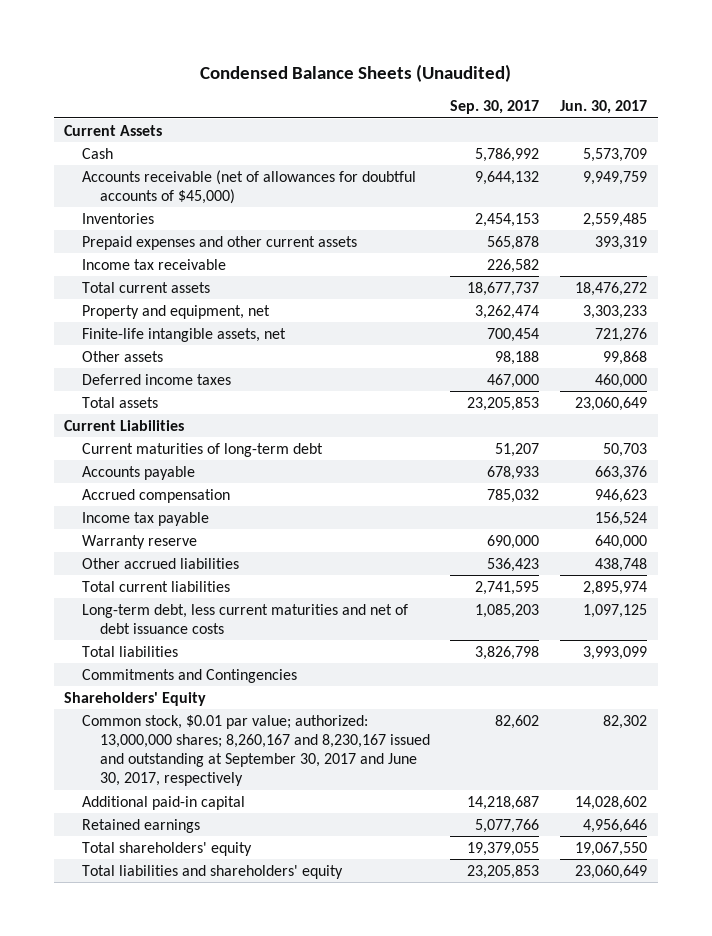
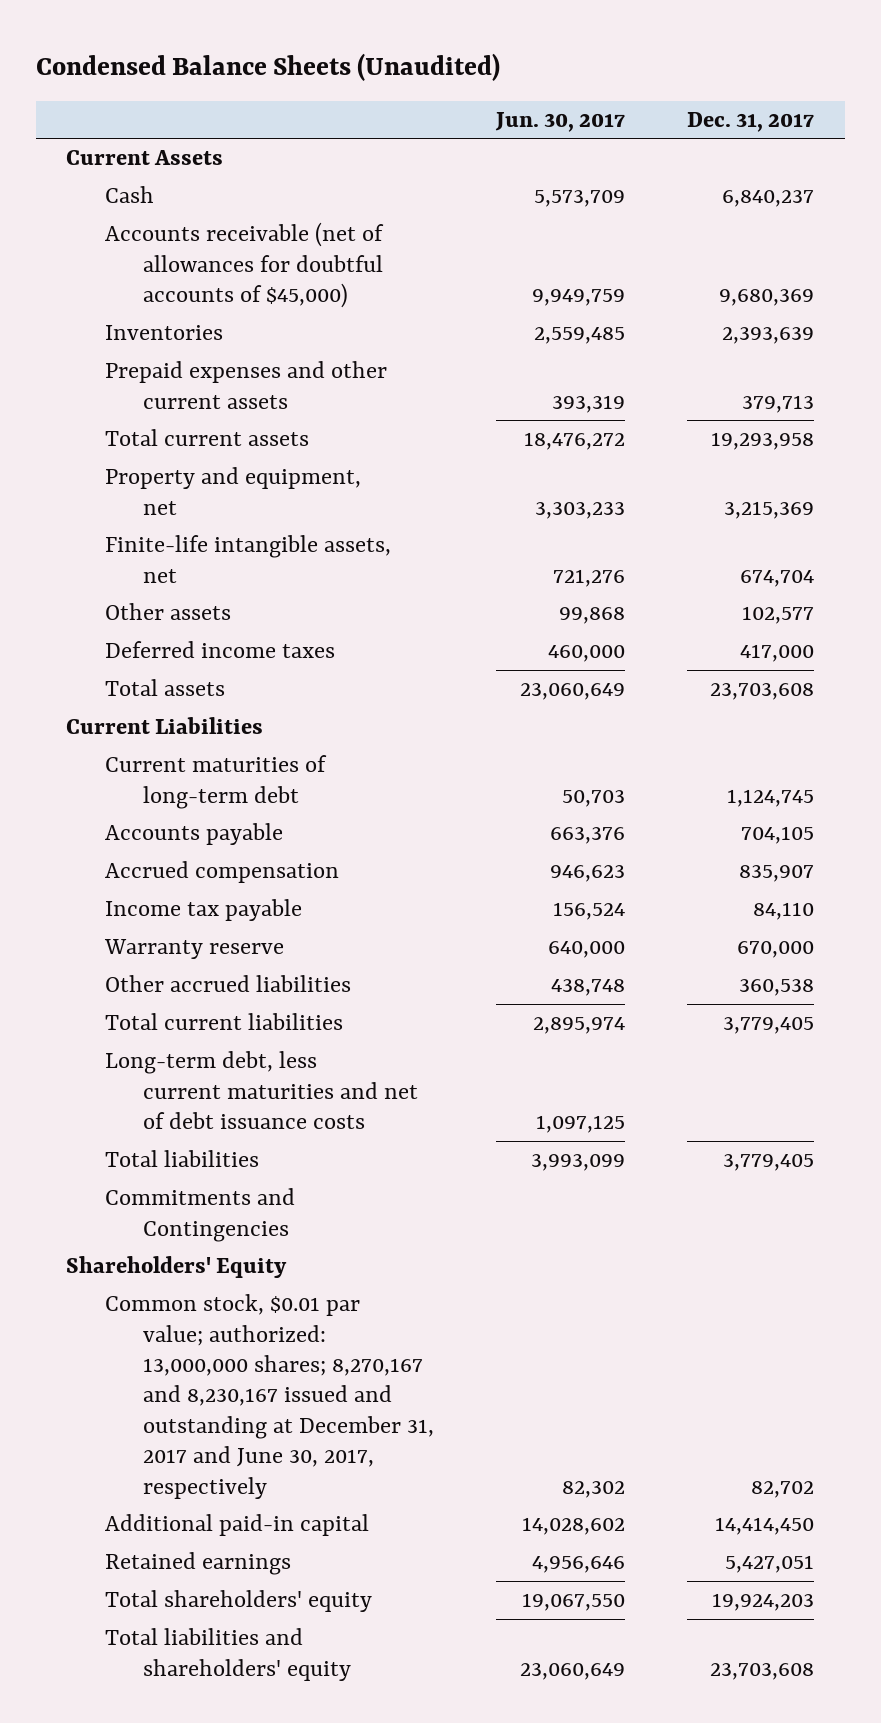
- | Sep. 30, 2017 | Jun. 30, 2017
+ | Jun. 30, 2017 | Dec. 31, 2017
- Income tax receivable | 226,582 |
- Common stock, $0.01 par value; authorized: 13,000,000 shares; 8,260,167 and 8,230,167 issued and outstanding at September 30, 2017 and June 30, 2017, respectively | 82,602 | 82,302
+ Common stock, $0.01 par value; authorized: 13,000,000 shares; 8,270,167 and 8,230,167 issued and outstanding at December 31, 2017 and June 30, 2017, respectively | 82,302 | 82,702

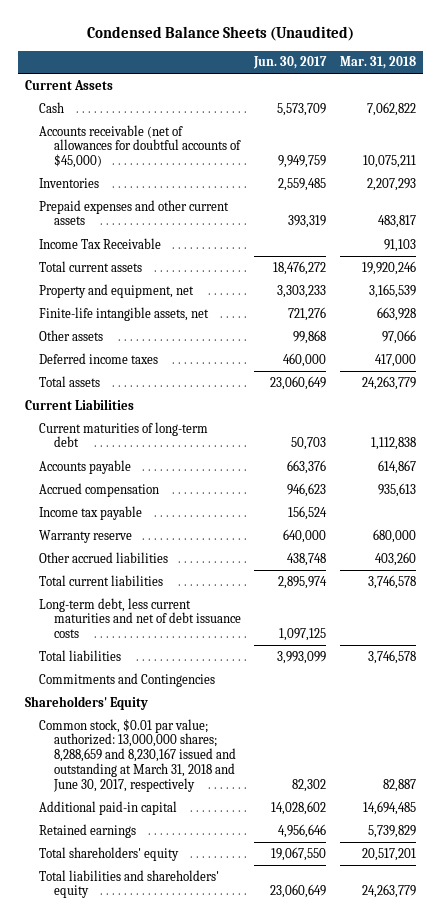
- | Jun. 30, 2017 | Dec. 31, 2017
+ | Jun. 30, 2017 | Mar. 31, 2018
+ Income Tax Receivable | | 91,103
- Common stock, $0.01 par value; authorized: 13,000,000 shares; 8,270,167 and 8,230,167 issued and outstanding at December 31, 2017 and June 30, 2017, respectively | 82,302 | 82,702
+ Common stock, $0.01 par value; authorized: 13,000,000 shares; 8,288,659 and 8,230,167 issued and outstanding at March 31, 2018 and June 30, 2017, respectively | 82,302 | 82,887

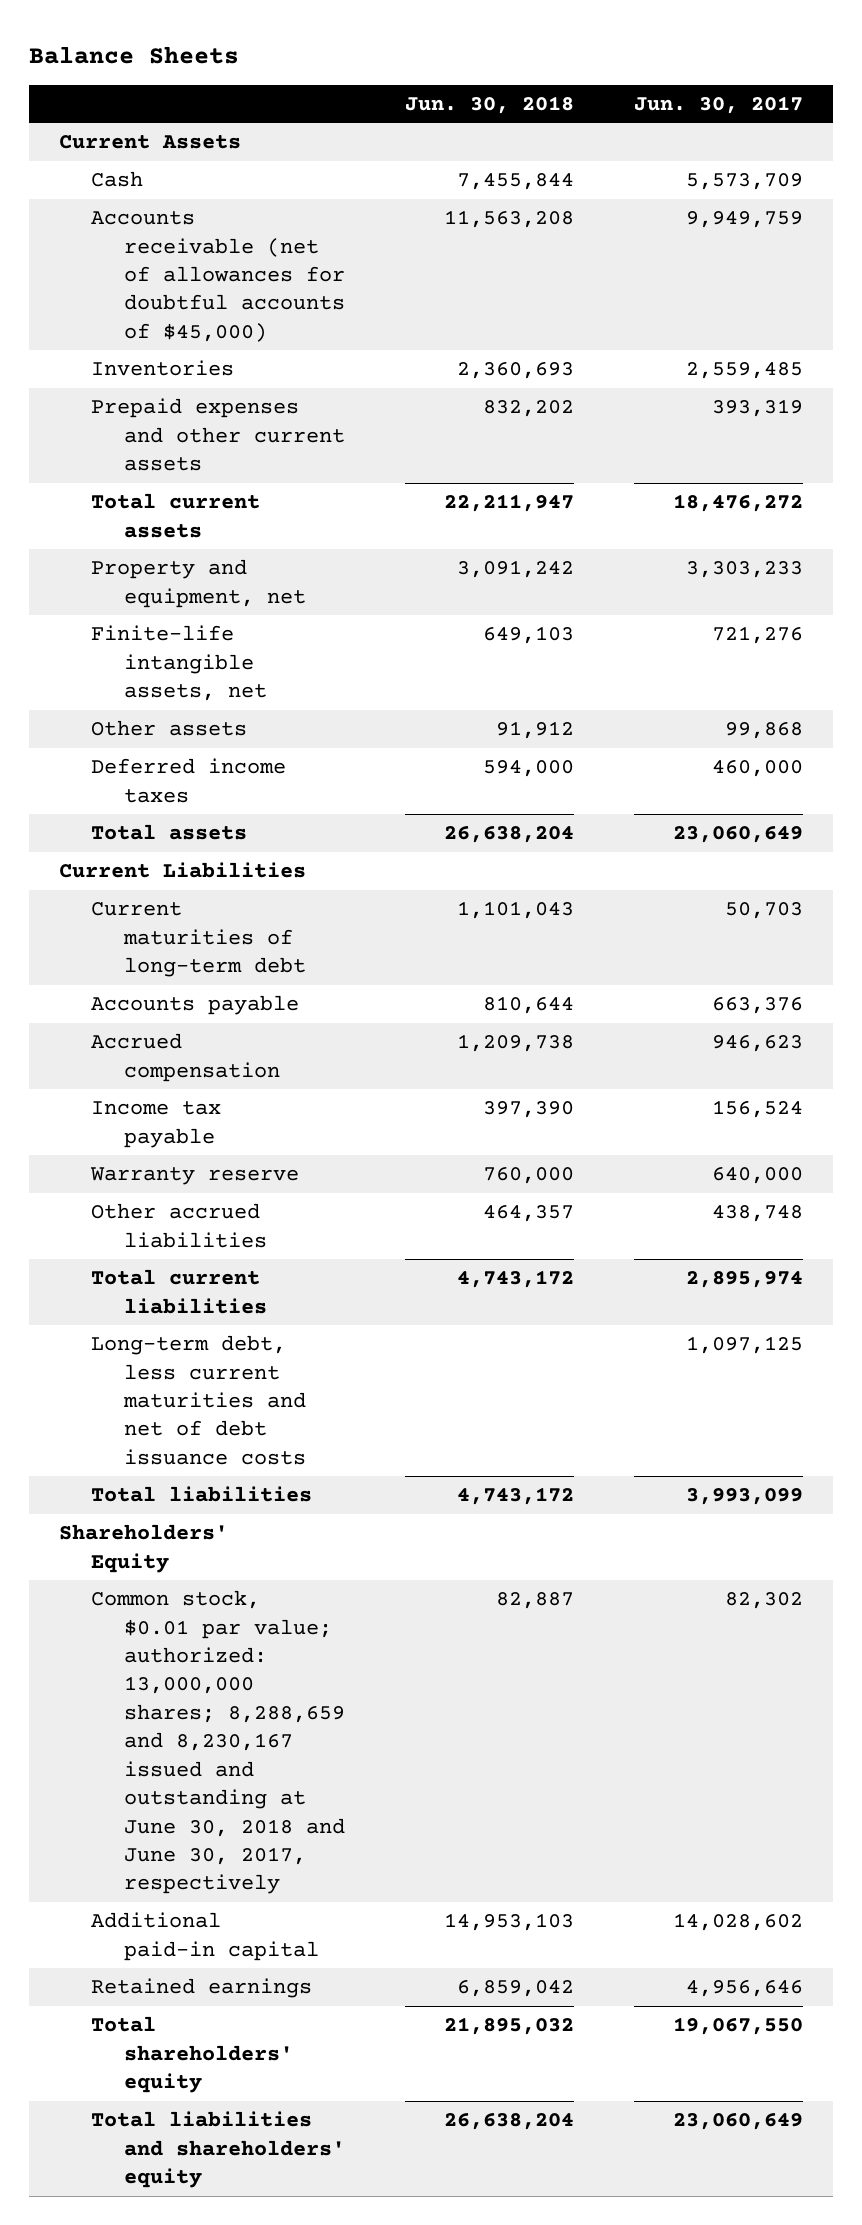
- Condensed Balance Sheets (Unaudited)
+ Balance Sheets
- | Jun. 30, 2017 | Mar. 31, 2018
+ | Jun. 30, 2018 | Jun. 30, 2017
- Income Tax Receivable | | 91,103
- Commitments and Contingencies
- Common stock, $0.01 par value; authorized: 13,000,000 shares; 8,288,659 and 8,230,167 issued and outstanding at March 31, 2018 and June 30, 2017, respectively | 82,302 | 82,887
+ Common stock, $0.01 par value; authorized: 13,000,000 shares; 8,288,659 and 8,230,167 issued and outstanding at June 30, 2018 and June 30, 2017, respectively | 82,887 | 82,302

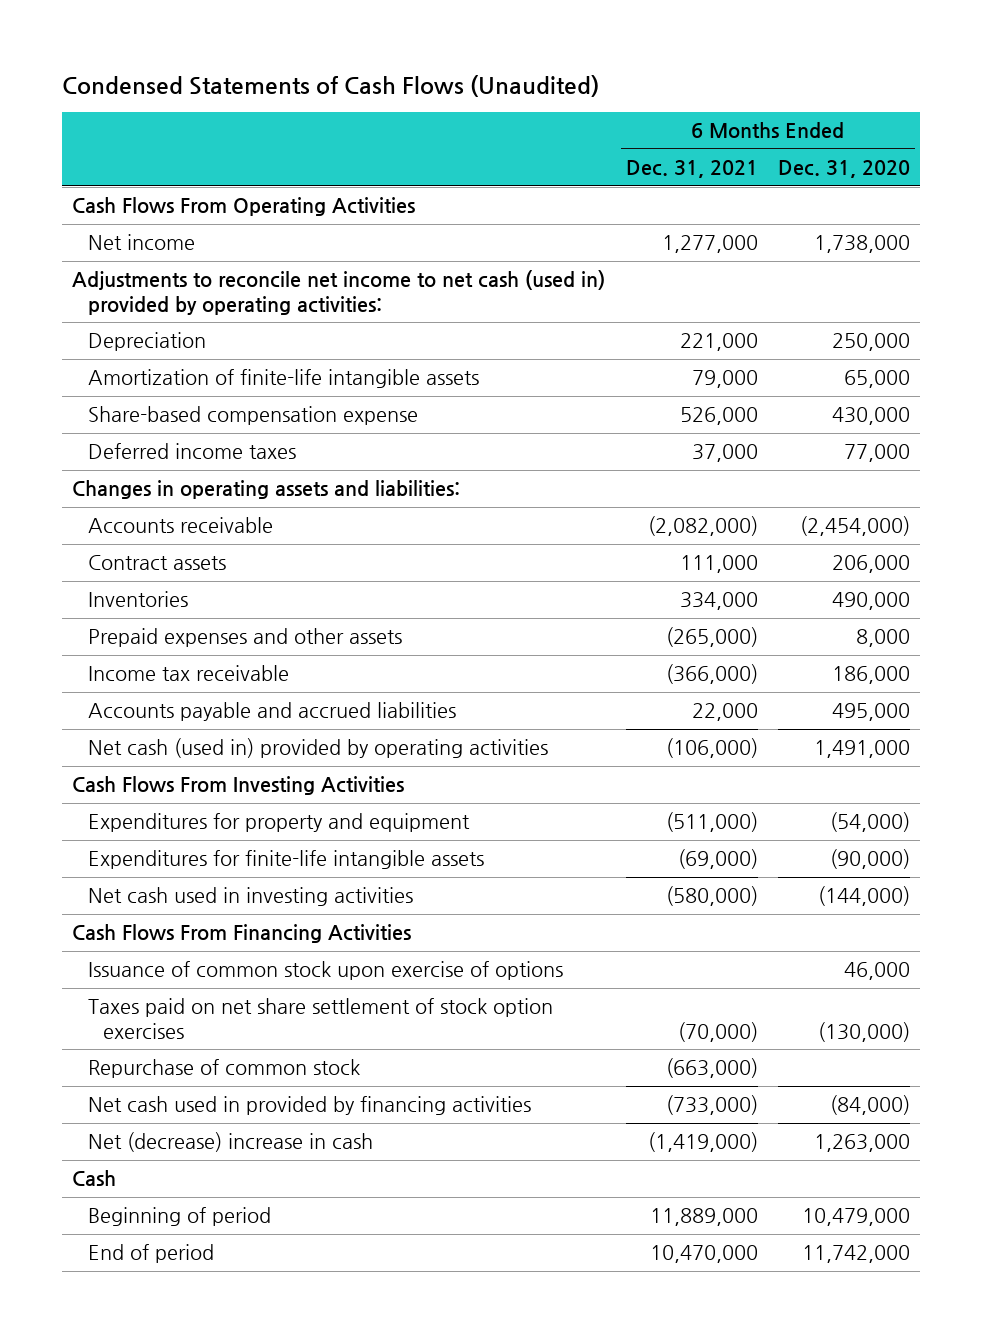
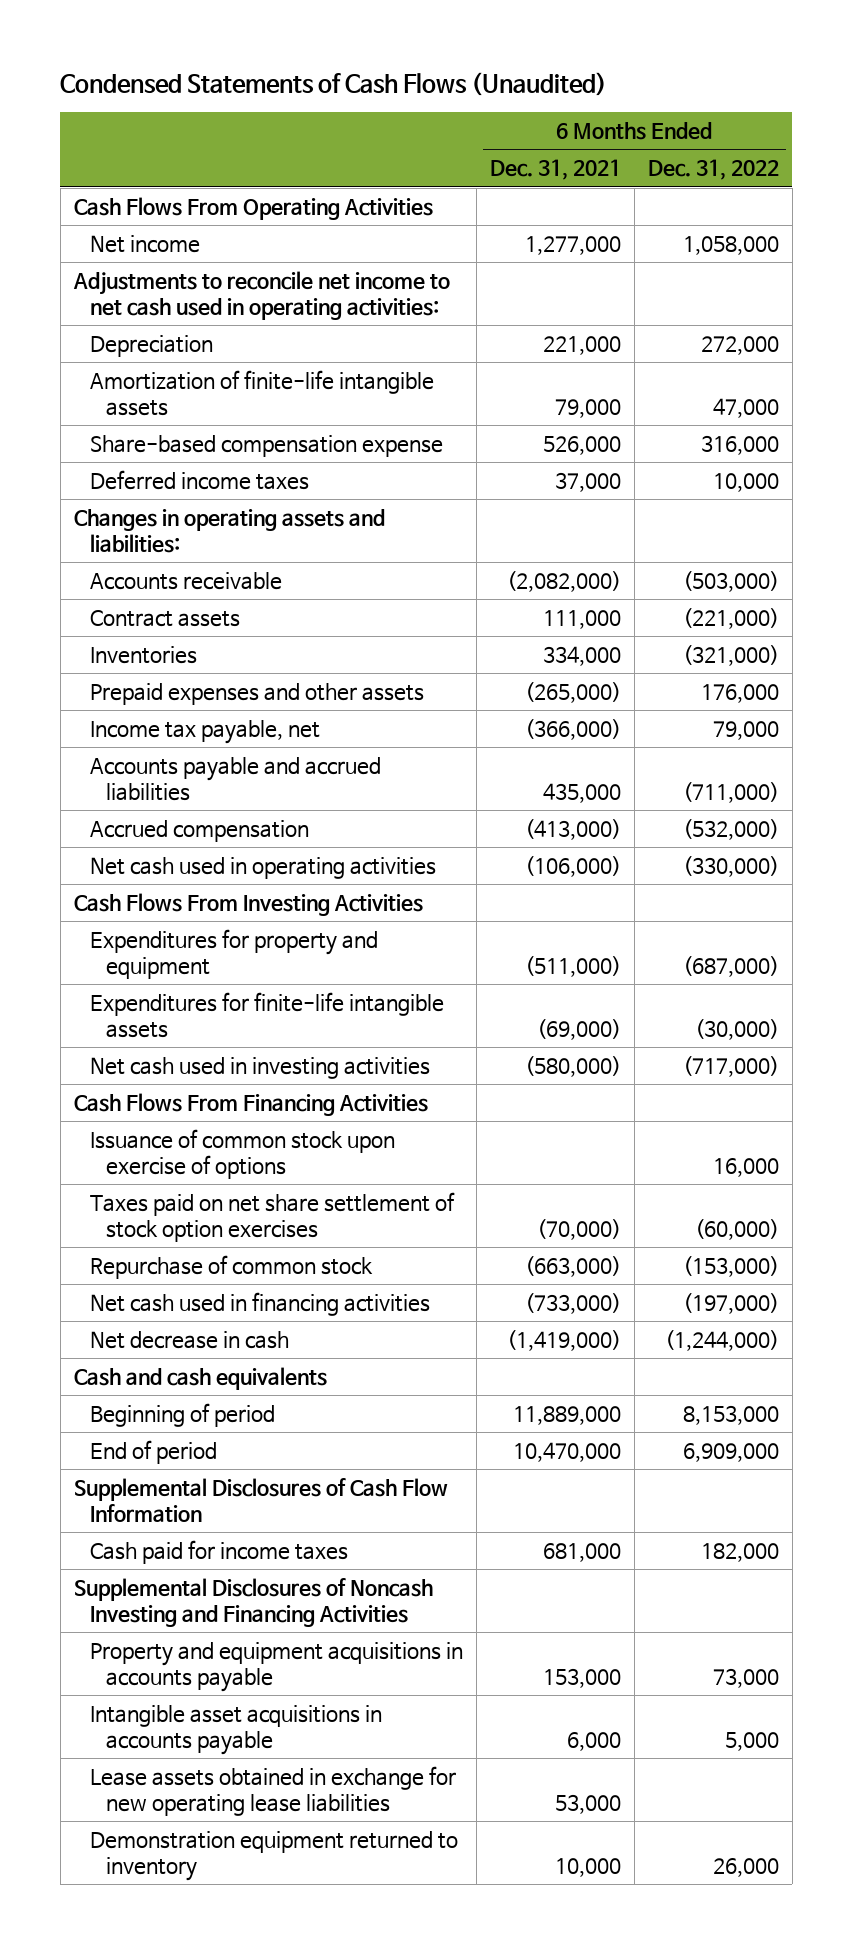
- | 6 Months Ended Dec. 31, 2021 | 6 Months Ended Dec. 31, 2020
+ | 6 Months Ended Dec. 31, 2021 | 6 Months Ended Dec. 31, 2022
- Adjustments to reconcile net income to net cash (used in) provided by operating activities:
+ Adjustments to reconcile net income to net cash used in operating activities:
- Income tax receivable | (366,000) | 186,000
- Accounts payable and accrued liabilities | 22,000 | 495,000
- Net cash (used in) provided by operating activities | (106,000) | 1,491,000
+ Income tax payable, net | (366,000) | 79,000
+ Accounts payable and accrued liabilities | 435,000 | (711,000)
+ Accrued compensation | (413,000) | (532,000)
+ Net cash used in operating activities | (106,000) | (330,000)
- Net cash used in provided by financing activities | (733,000) | (84,000)
- Net (decrease) increase in cash | (1,419,000) | 1,263,000
- Cash
+ Net cash used in financing activities | (733,000) | (197,000)
+ Net decrease in cash | (1,419,000) | (1,244,000)
+ Cash and cash equivalents
+ Supplemental Disclosures of Cash Flow Information
+ Cash paid for income taxes | 681,000 | 182,000
+ Supplemental Disclosures of Noncash Investing and Financing Activities
+ Property and equipment acquisitions in accounts payable | 153,000 | 73,000
+ Intangible asset acquisitions in accounts payable | 6,000 | 5,000
+ Lease assets obtained in exchange for new operating lease liabilities | 53,000 |
+ Demonstration equipment returned to inventory | 10,000 | 26,000

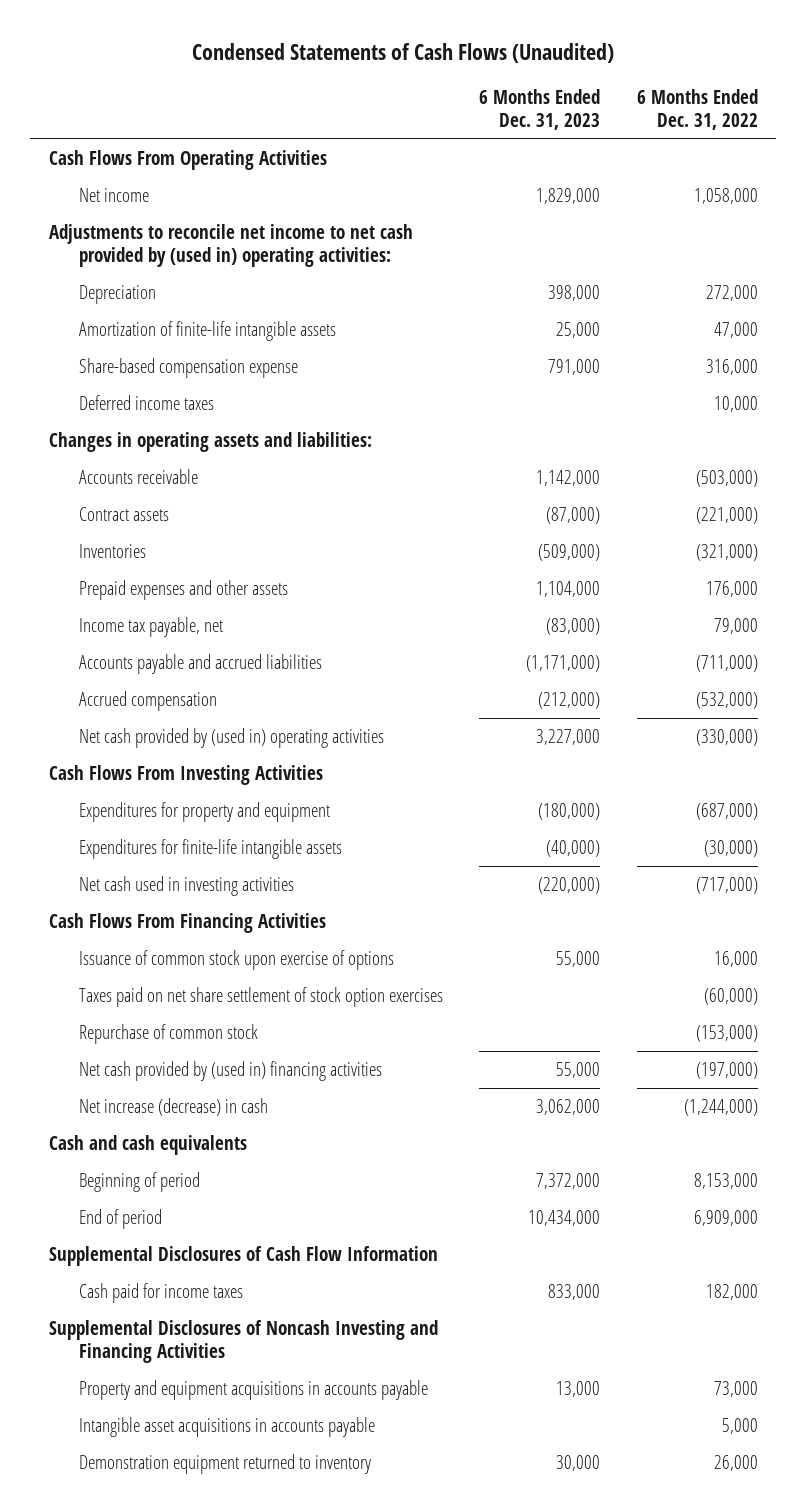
- | 6 Months Ended Dec. 31, 2021 | 6 Months Ended Dec. 31, 2022
+ | 6 Months Ended Dec. 31, 2023 | 6 Months Ended Dec. 31, 2022
- Adjustments to reconcile net income to net cash used in operating activities:
+ Adjustments to reconcile net income to net cash provided by (used in) operating activities:
- Net cash used in operating activities | (106,000) | (330,000)
+ Net cash provided by (used in) operating activities | 3,227,000 | (330,000)
- Net cash used in financing activities | (733,000) | (197,000)
- Net decrease in cash | (1,419,000) | (1,244,000)
+ Net cash provided by (used in) financing activities | 55,000 | (197,000)
+ Net increase (decrease) in cash | 3,062,000 | (1,244,000)
- Lease assets obtained in exchange for new operating lease liabilities | 53,000 |

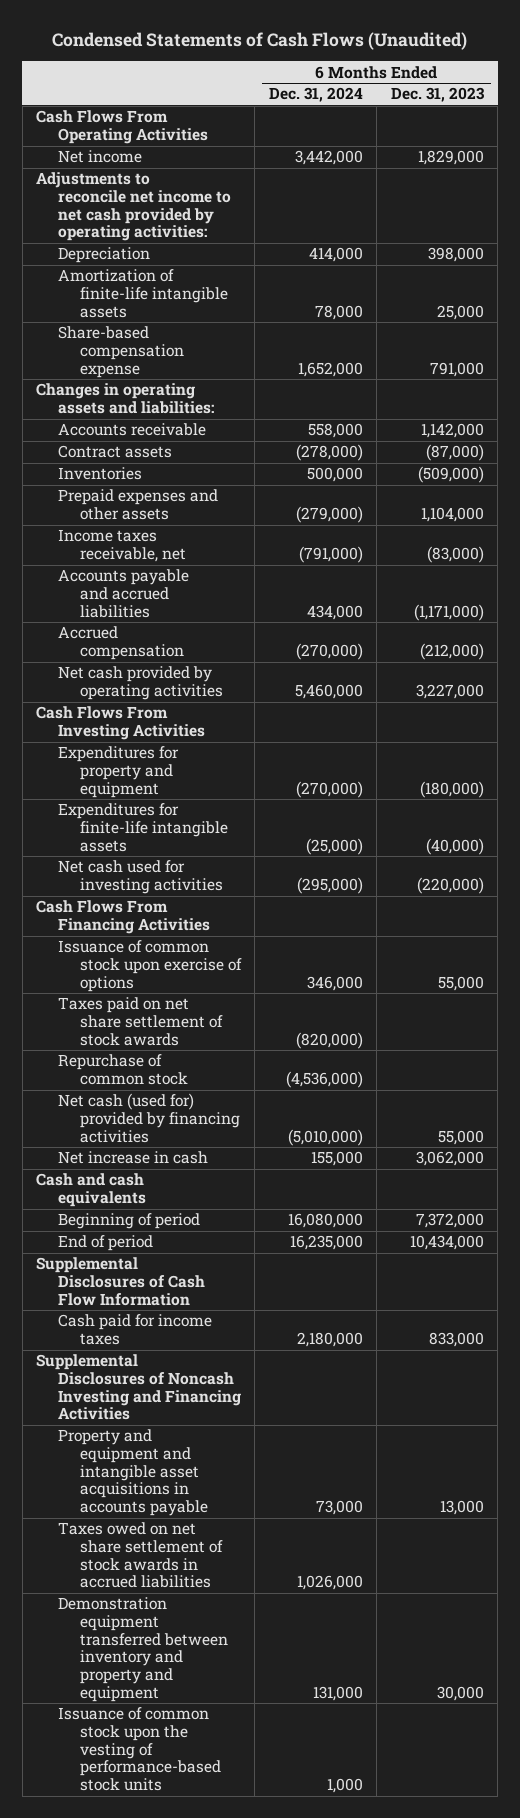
- | 6 Months Ended Dec. 31, 2023 | 6 Months Ended Dec. 31, 2022
+ | 6 Months Ended Dec. 31, 2024 | 6 Months Ended Dec. 31, 2023
- Adjustments to reconcile net income to net cash provided by (used in) operating activities:
+ Adjustments to reconcile net income to net cash provided by operating activities:
- Deferred income taxes | | 10,000
- Income tax payable, net | (83,000) | 79,000
+ Income taxes receivable, net | (791,000) | (83,000)
- Net cash provided by (used in) operating activities | 3,227,000 | (330,000)
+ Net cash provided by operating activities | 5,460,000 | 3,227,000
- Net cash used in investing activities | (220,000) | (717,000)
+ Net cash used for investing activities | (295,000) | (220,000)
- Taxes paid on net share settlement of stock option exercises | | (60,000)
+ Taxes paid on net share settlement of stock awards | (820,000) |
- Net cash provided by (used in) financing activities | 55,000 | (197,000)
- Net increase (decrease) in cash | 3,062,000 | (1,244,000)
+ Net cash (used for) provided by financing activities | (5,010,000) | 55,000
+ Net increase in cash | 155,000 | 3,062,000
- Property and equipment acquisitions in accounts payable | 13,000 | 73,000
- Intangible asset acquisitions in accounts payable | | 5,000
- Demonstration equipment returned to inventory | 30,000 | 26,000
+ Property and equipment and intangible asset acquisitions in accounts payable | 73,000 | 13,000
+ Taxes owed on net share settlement of stock awards in accrued liabilities | 1,026,000 |
+ Demonstration equipment transferred between inventory and property and equipment | 131,000 | 30,000
+ Issuance of common stock upon the vesting of performance-based stock units | 1,000 |

